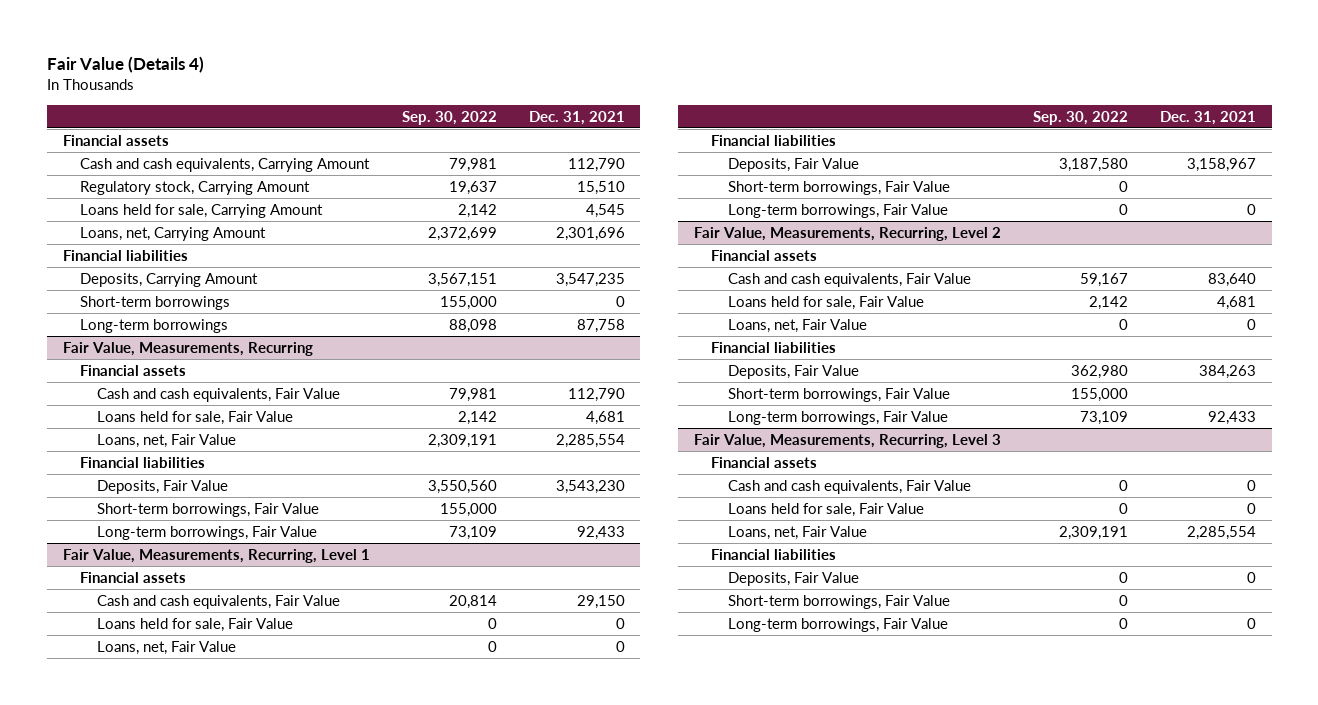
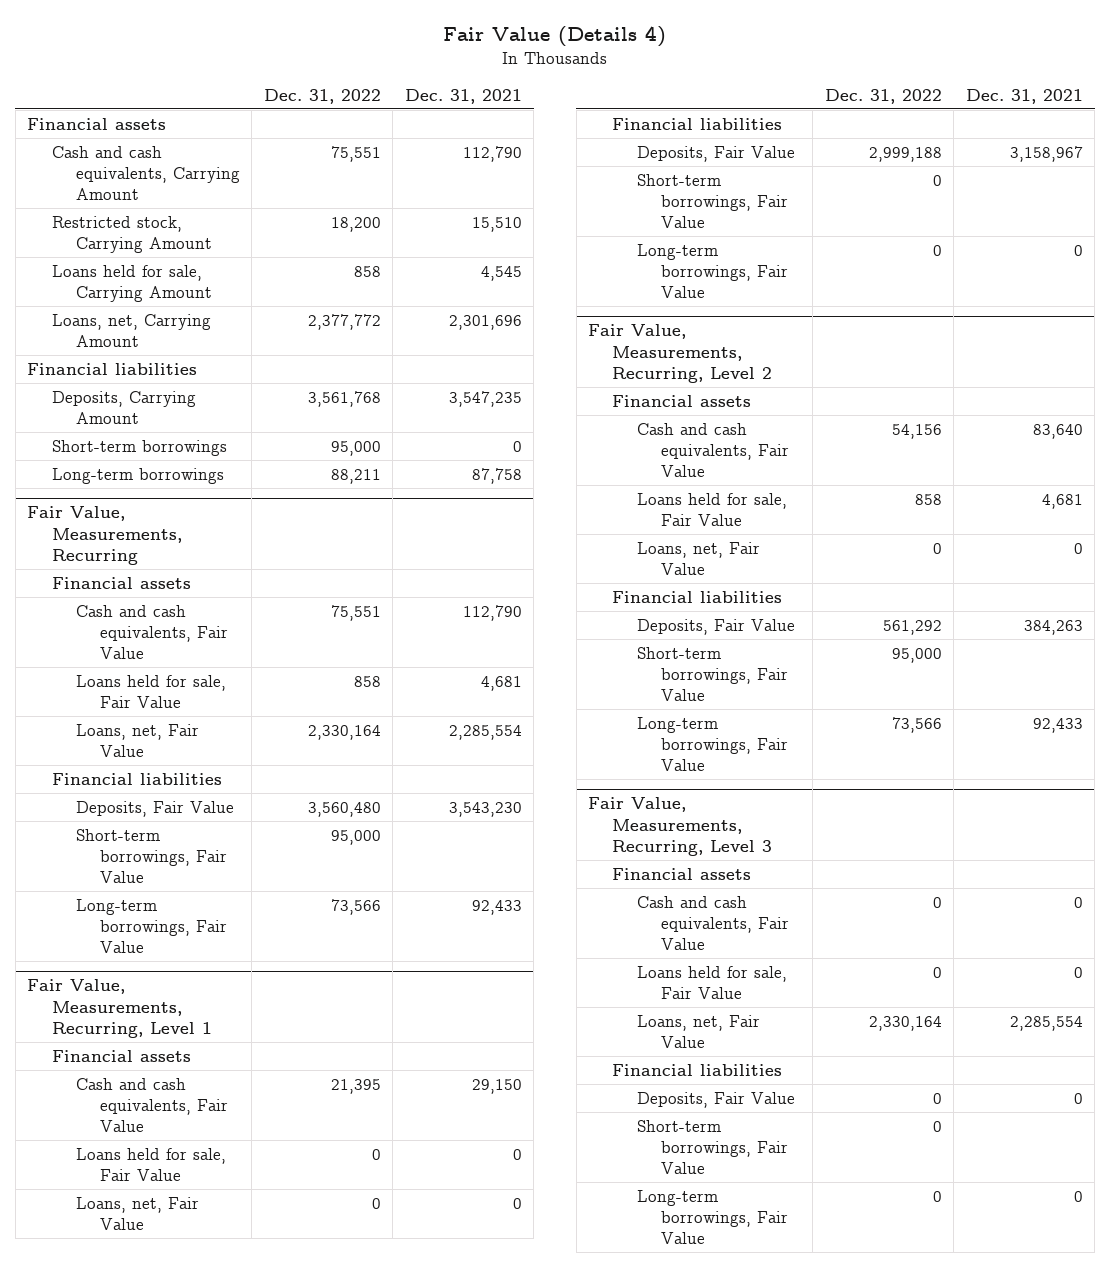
- | Sep. 30, 2022 | Dec. 31, 2021
+ | Dec. 31, 2022 | Dec. 31, 2021
- Regulatory stock, Carrying Amount | 19,637 | 15,510
+ Restricted stock, Carrying Amount | 18,200 | 15,510

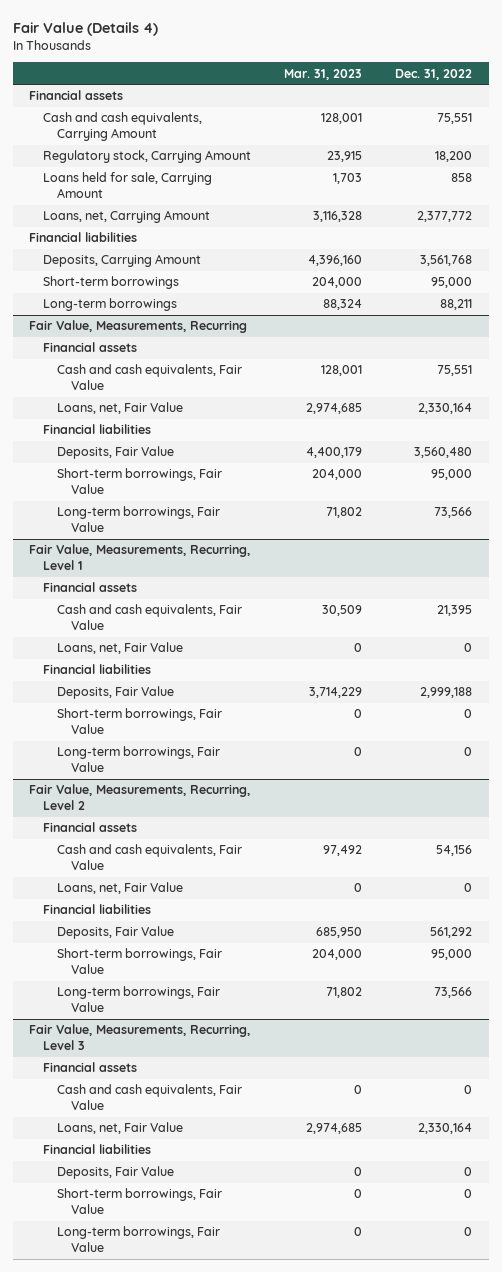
- | Dec. 31, 2022 | Dec. 31, 2021
+ | Mar. 31, 2023 | Dec. 31, 2022
- Restricted stock, Carrying Amount | 18,200 | 15,510
+ Regulatory stock, Carrying Amount | 23,915 | 18,200
@ Fair Value, Measurements, Recurring
- Loans held for sale, Fair Value | 858 | 4,681
@ Fair Value, Measurements, Recurring, Level 1
- Loans held for sale, Fair Value | 0 | 0
@ Fair Value, Measurements, Recurring, Level 2
- Loans held for sale, Fair Value | 858 | 4,681
@ Fair Value, Measurements, Recurring, Level 3
- Loans held for sale, Fair Value | 0 | 0

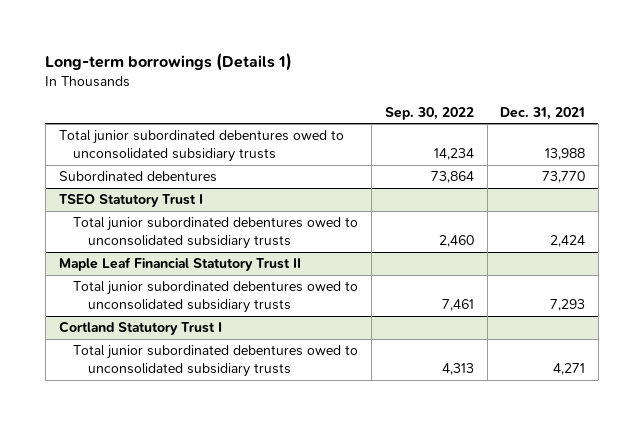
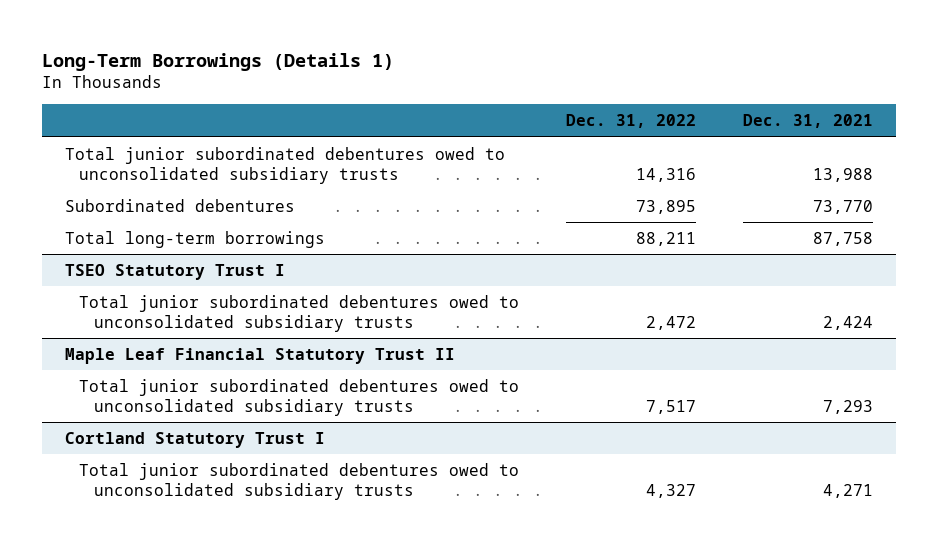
- Long-term borrowings (Details 1)
+ Long-Term Borrowings (Details 1)
- | Sep. 30, 2022 | Dec. 31, 2021
+ | Dec. 31, 2022 | Dec. 31, 2021
+ Total long-term borrowings | 88,211 | 87,758

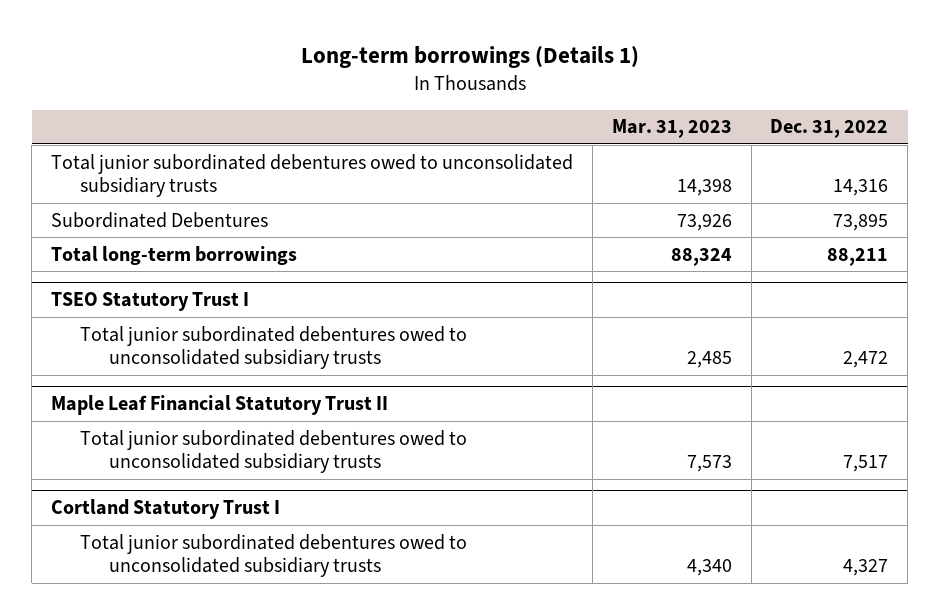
- Long-Term Borrowings (Details 1)
+ Long-term borrowings (Details 1)
- | Dec. 31, 2022 | Dec. 31, 2021
+ | Mar. 31, 2023 | Dec. 31, 2022
- Subordinated debentures | 73,895 | 73,770
+ Subordinated Debentures | 73,926 | 73,895

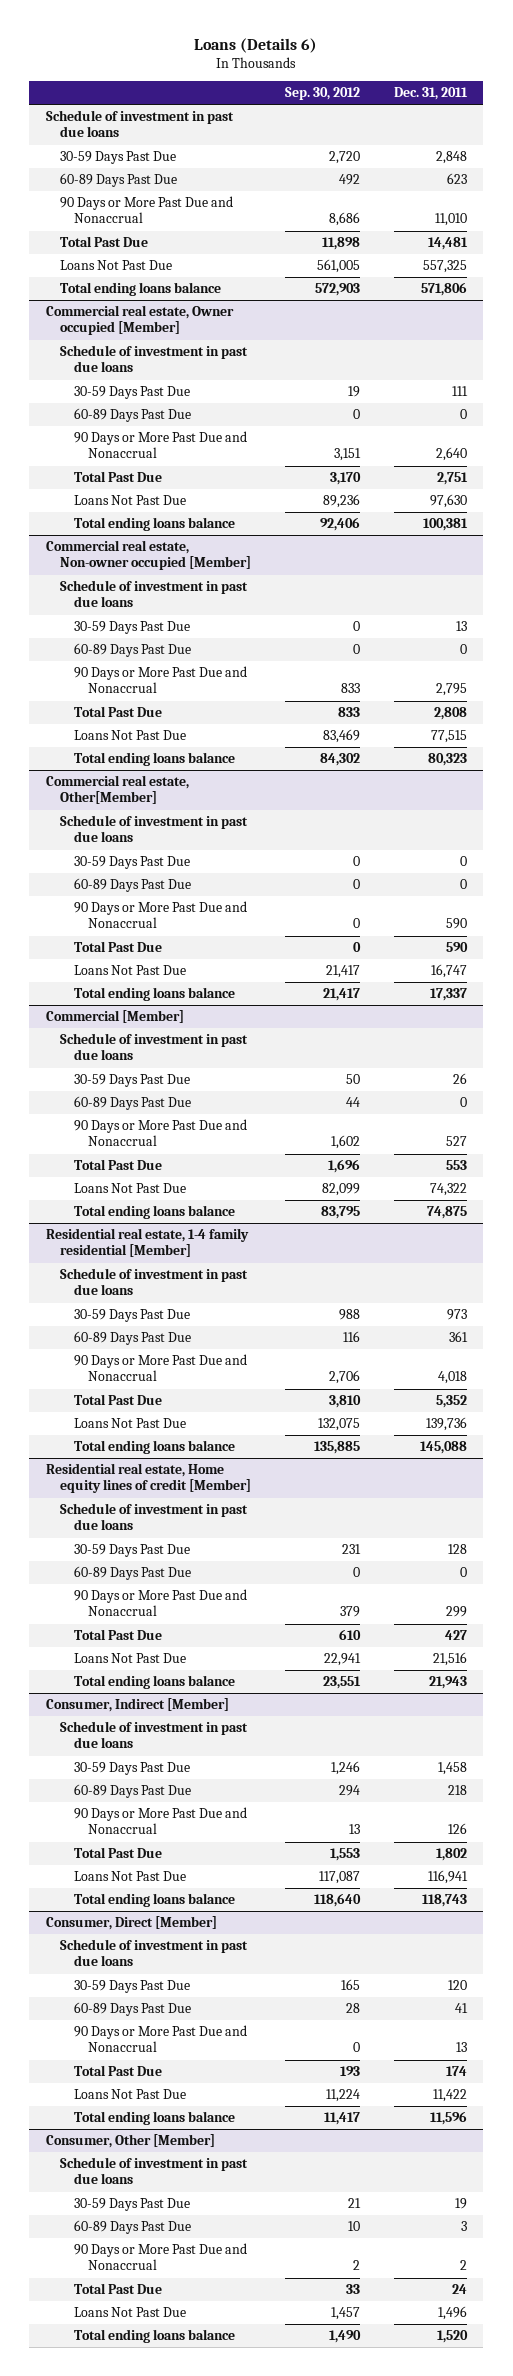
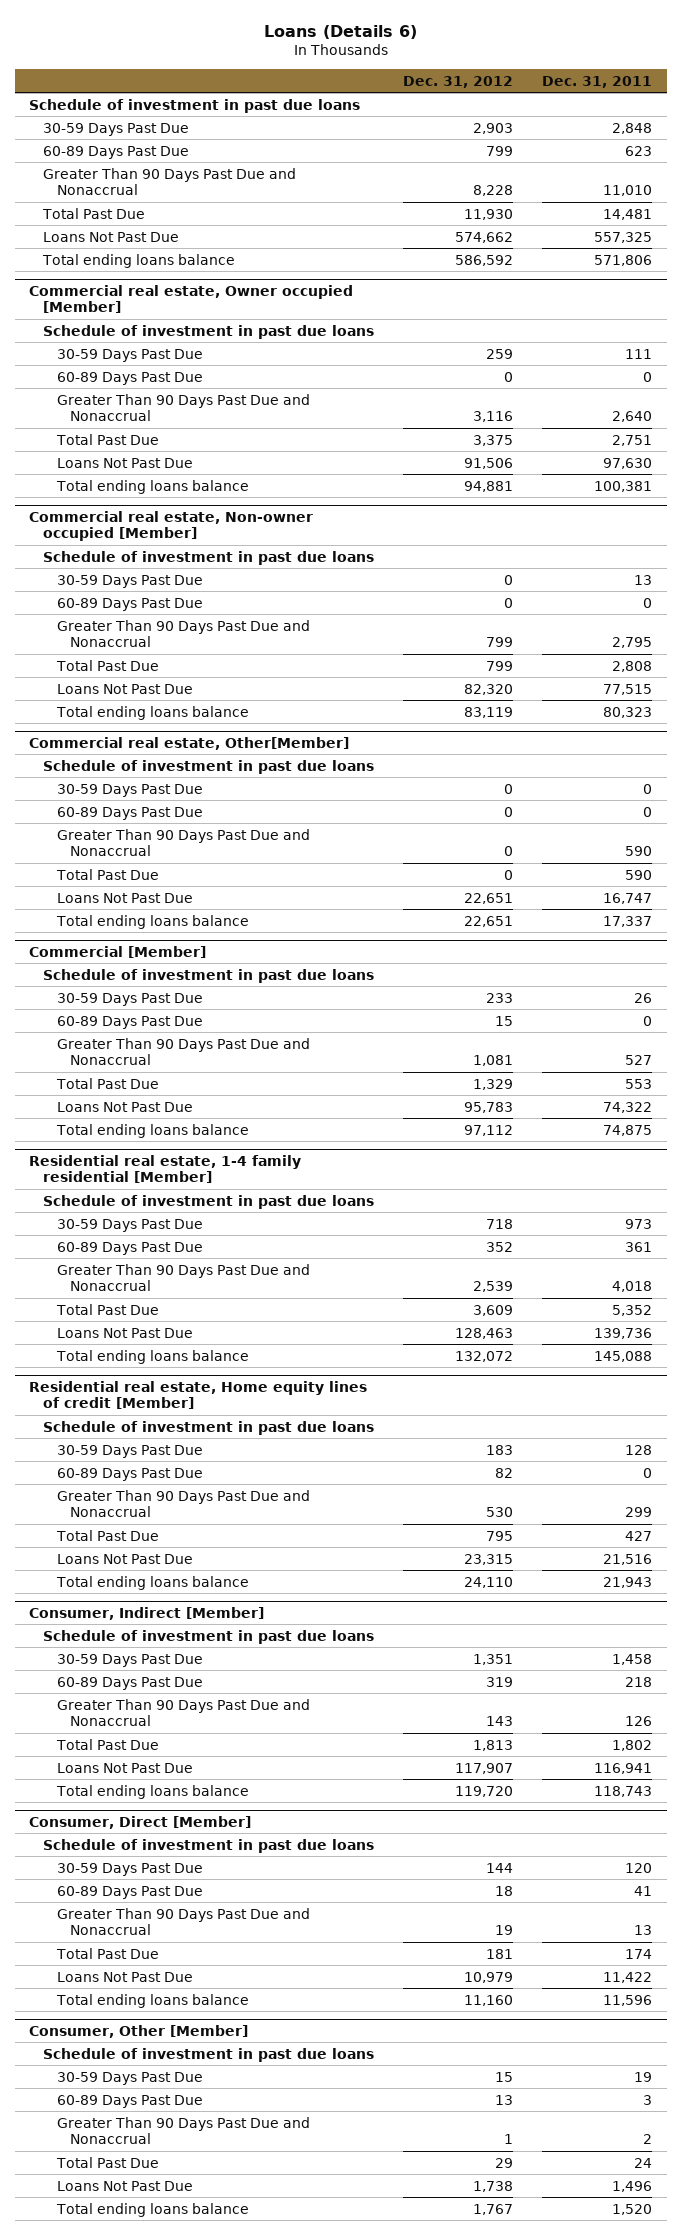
- | Sep. 30, 2012 | Dec. 31, 2011
+ | Dec. 31, 2012 | Dec. 31, 2011
- 90 Days or More Past Due and Nonaccrual | 8,686 | 11,010
+ Greater Than 90 Days Past Due and Nonaccrual | 8,228 | 11,010
@ Commercial real estate, Owner occupied [Member]
- 90 Days or More Past Due and Nonaccrual | 3,151 | 2,640
+ Greater Than 90 Days Past Due and Nonaccrual | 3,116 | 2,640
@ Commercial real estate, Non-owner occupied [Member]
- 90 Days or More Past Due and Nonaccrual | 833 | 2,795
+ Greater Than 90 Days Past Due and Nonaccrual | 799 | 2,795
@ Commercial real estate, Other[Member]
- 90 Days or More Past Due and Nonaccrual | 0 | 590
+ Greater Than 90 Days Past Due and Nonaccrual | 0 | 590
@ Commercial [Member]
- 90 Days or More Past Due and Nonaccrual | 1,602 | 527
+ Greater Than 90 Days Past Due and Nonaccrual | 1,081 | 527
@ Residential real estate, 1-4 family residential [Member]
- 90 Days or More Past Due and Nonaccrual | 2,706 | 4,018
+ Greater Than 90 Days Past Due and Nonaccrual | 2,539 | 4,018
@ Residential real estate, Home equity lines of credit [Member]
- 90 Days or More Past Due and Nonaccrual | 379 | 299
+ Greater Than 90 Days Past Due and Nonaccrual | 530 | 299
@ Consumer, Indirect [Member]
- 90 Days or More Past Due and Nonaccrual | 13 | 126
+ Greater Than 90 Days Past Due and Nonaccrual | 143 | 126
@ Consumer, Direct [Member]
- 90 Days or More Past Due and Nonaccrual | 0 | 13
+ Greater Than 90 Days Past Due and Nonaccrual | 19 | 13
@ Consumer, Other [Member]
- 90 Days or More Past Due and Nonaccrual | 2 | 2
+ Greater Than 90 Days Past Due and Nonaccrual | 1 | 2

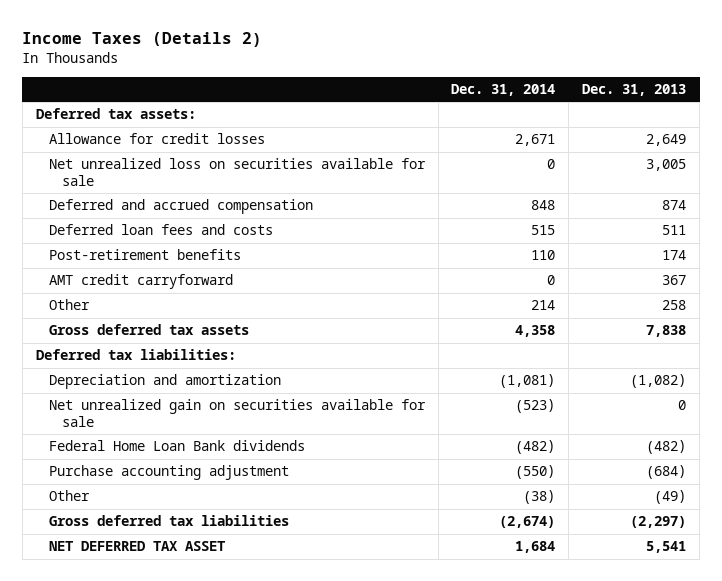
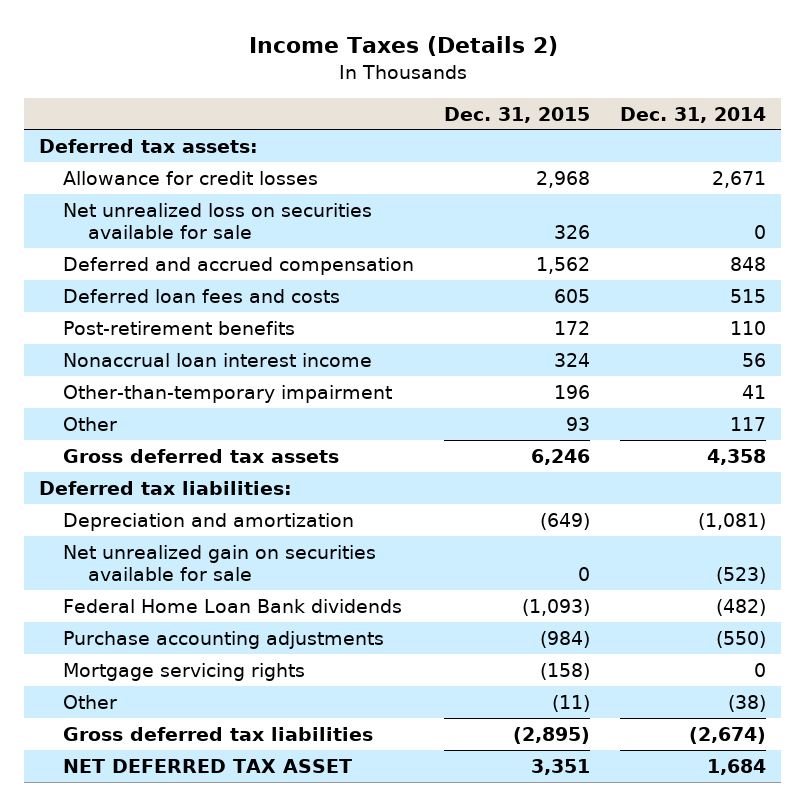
- | Dec. 31, 2014 | Dec. 31, 2013
+ | Dec. 31, 2015 | Dec. 31, 2014
- AMT credit carryforward | 0 | 367
- Other | 214 | 258
+ Nonaccrual loan interest income | 324 | 56
+ Other-than-temporary impairment | 196 | 41
+ Other | 93 | 117
- Purchase accounting adjustment | (550) | (684)
+ Purchase accounting adjustments | (984) | (550)
+ Mortgage servicing rights | (158) | 0

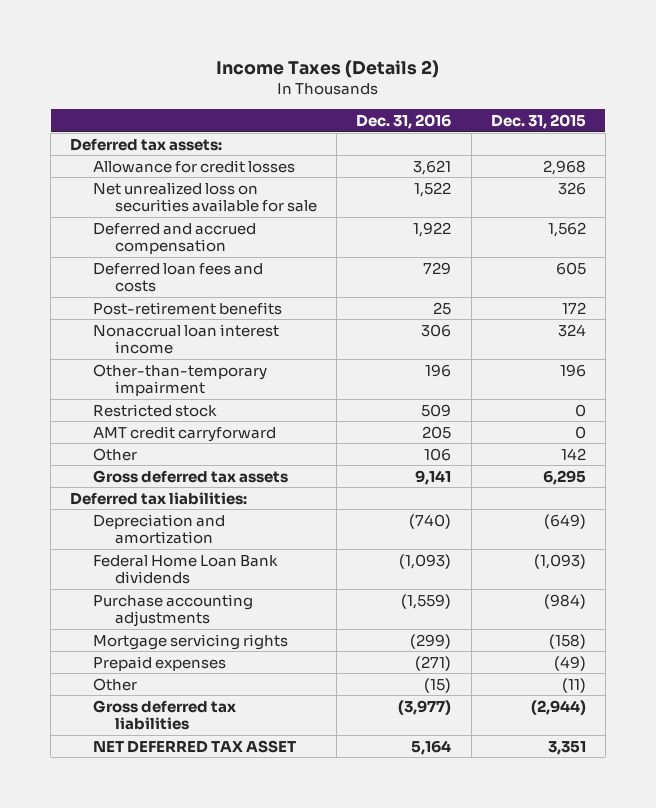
- | Dec. 31, 2015 | Dec. 31, 2014
+ | Dec. 31, 2016 | Dec. 31, 2015
- Other | 93 | 117
- Gross deferred tax assets | 6,246 | 4,358
+ Restricted stock | 509 | 0
+ AMT credit carryforward | 205 | 0
+ Other | 106 | 142
+ Gross deferred tax assets | 9,141 | 6,295
- Net unrealized gain on securities available for sale | 0 | (523)
+ Prepaid expenses | (271) | (49)
- Gross deferred tax liabilities | (2,895) | (2,674)
+ Gross deferred tax liabilities | (3,977) | (2,944)

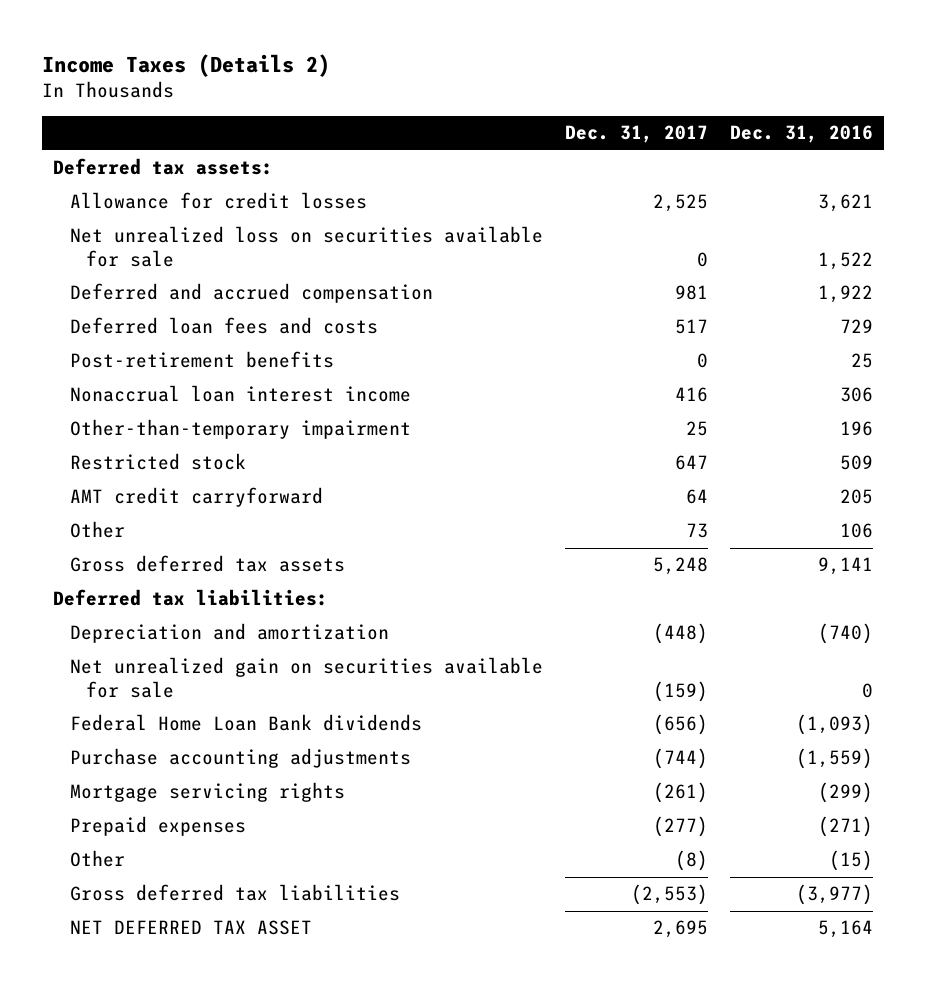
- | Dec. 31, 2016 | Dec. 31, 2015
+ | Dec. 31, 2017 | Dec. 31, 2016
+ Net unrealized gain on securities available for sale | (159) | 0

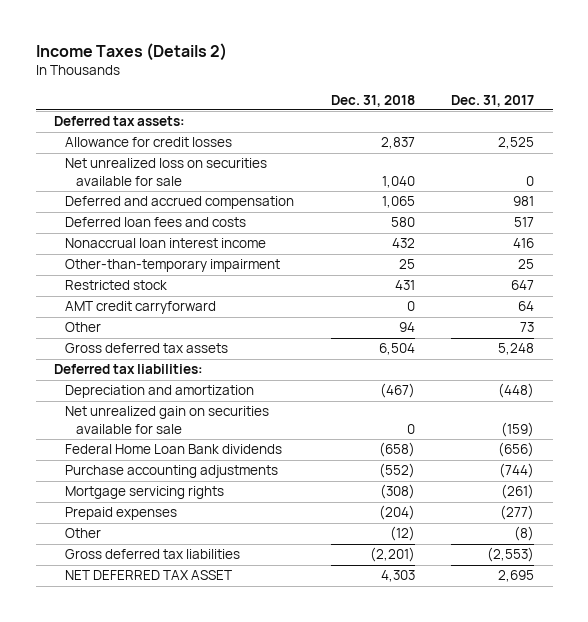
- | Dec. 31, 2017 | Dec. 31, 2016
+ | Dec. 31, 2018 | Dec. 31, 2017
- Post-retirement benefits | 0 | 25

